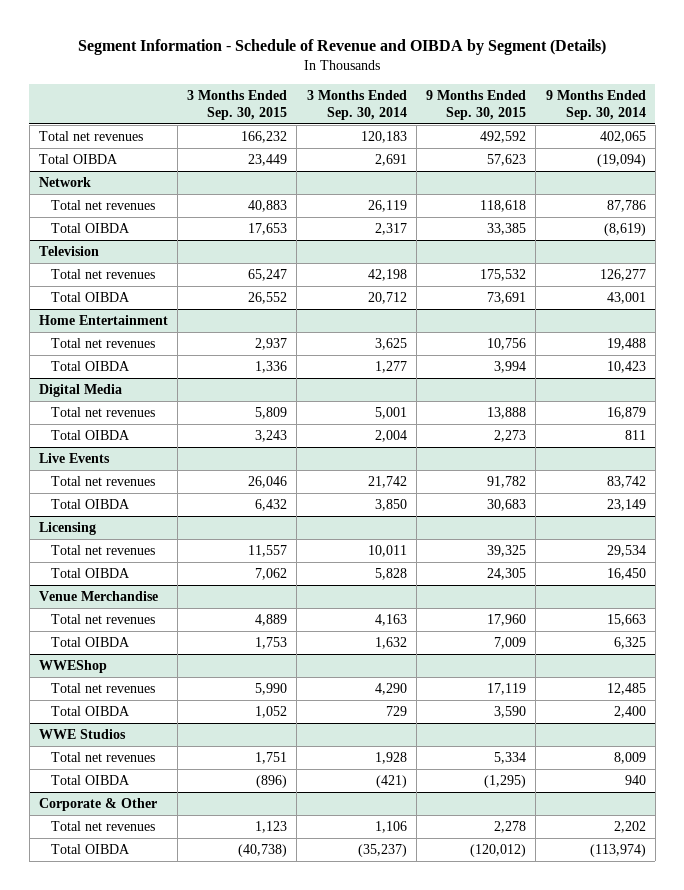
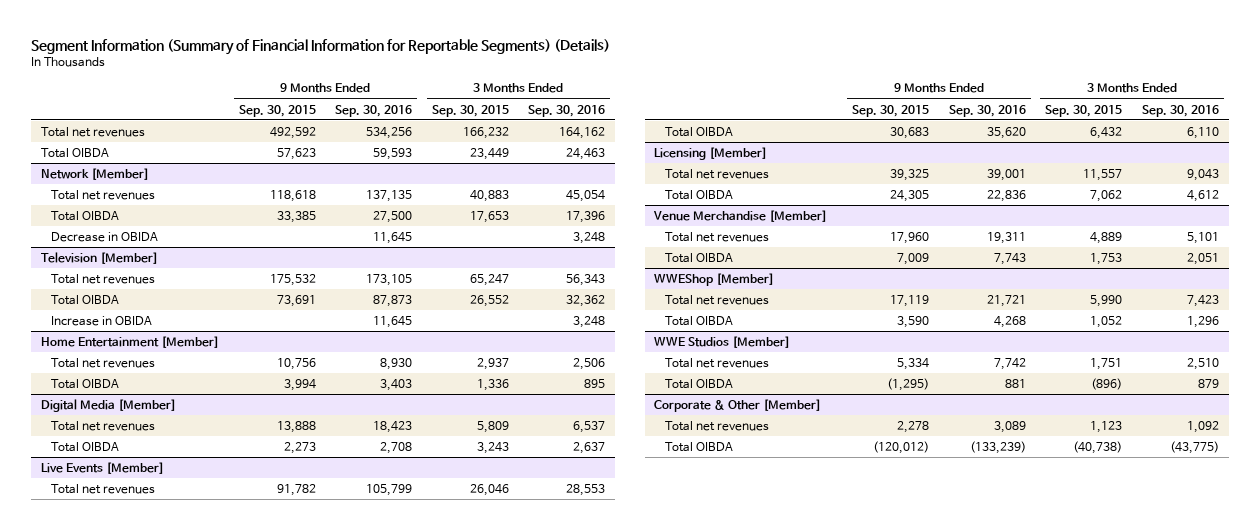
- Segment Information - Schedule of Revenue and OIBDA by Segment (Details)
+ Segment Information (Summary of Financial Information for Reportable Segments) (Details)
- | 3 Months Ended Sep. 30, 2015 | 3 Months Ended Sep. 30, 2014 | 9 Months Ended Sep. 30, 2015 | 9 Months Ended Sep. 30, 2014
+ | 9 Months Ended Sep. 30, 2015 | 9 Months Ended Sep. 30, 2016 | 3 Months Ended Sep. 30, 2015 | 3 Months Ended Sep. 30, 2016
- Network
+ Network [Member]
- Television
+ Decrease in OBIDA | | 11,645 | | 3,248
+ Television [Member]
- Home Entertainment
+ Increase in OBIDA | | 11,645 | | 3,248
+ Home Entertainment [Member]
- Digital Media
+ Digital Media [Member]
- Live Events
+ Live Events [Member]
- Licensing
+ Licensing [Member]
- Venue Merchandise
+ Venue Merchandise [Member]
- WWEShop
+ WWEShop [Member]
- WWE Studios
+ WWE Studios [Member]
- Corporate & Other
+ Corporate & Other [Member]

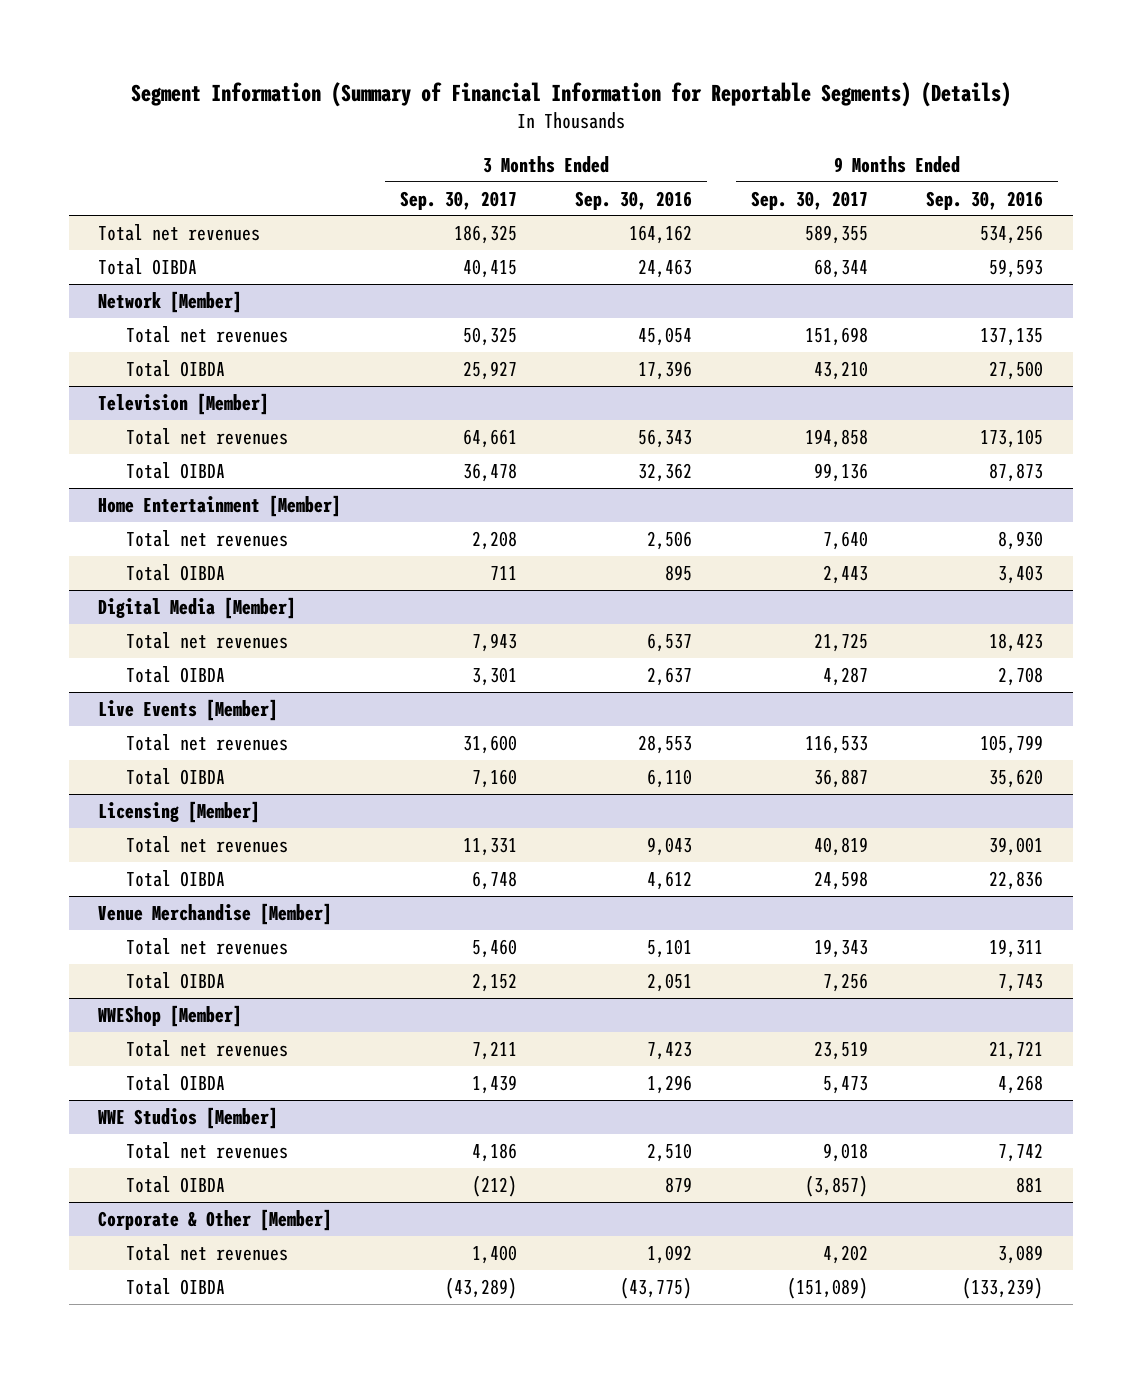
- | 9 Months Ended Sep. 30, 2015 | 9 Months Ended Sep. 30, 2016 | 3 Months Ended Sep. 30, 2015 | 3 Months Ended Sep. 30, 2016
+ | 3 Months Ended Sep. 30, 2017 | 3 Months Ended Sep. 30, 2016 | 9 Months Ended Sep. 30, 2017 | 9 Months Ended Sep. 30, 2016
@ Network [Member]
- Decrease in OBIDA | | 11,645 | | 3,248
@ Television [Member]
- Increase in OBIDA | | 11,645 | | 3,248

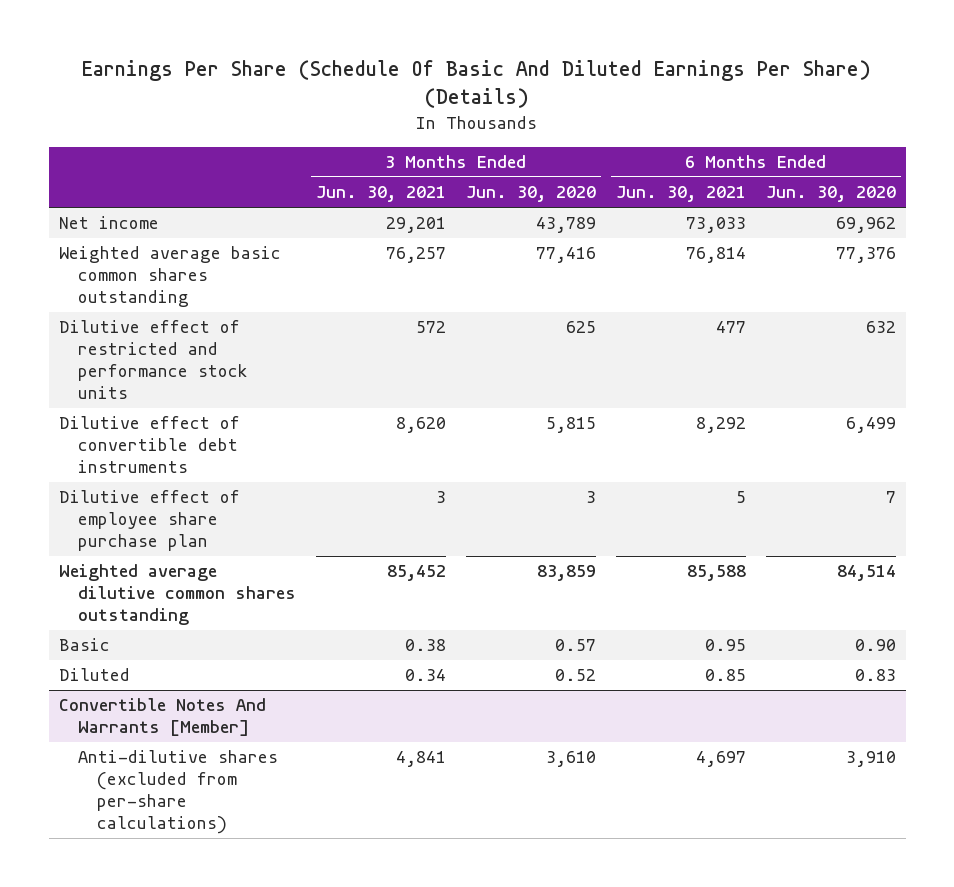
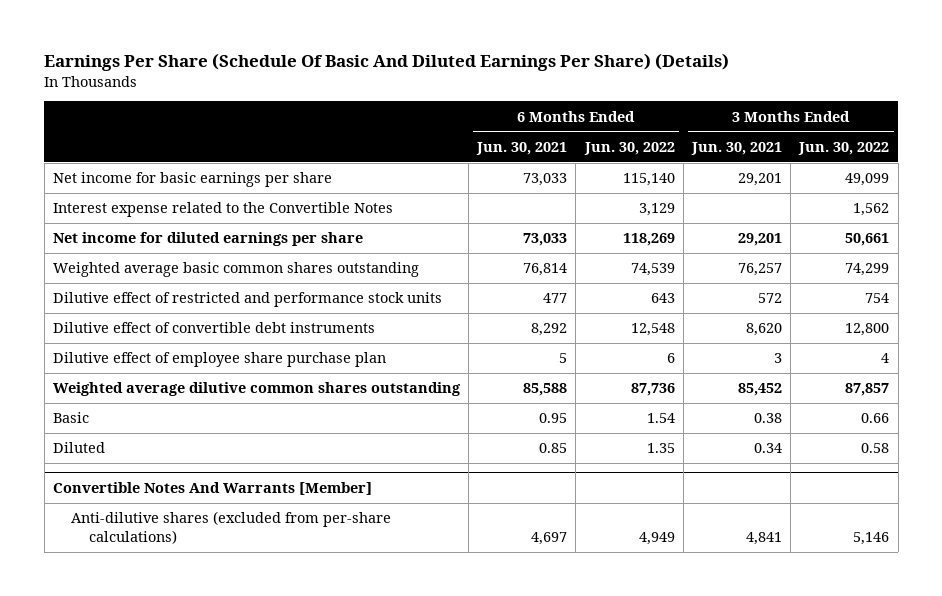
- | 3 Months Ended Jun. 30, 2021 | 3 Months Ended Jun. 30, 2020 | 6 Months Ended Jun. 30, 2021 | 6 Months Ended Jun. 30, 2020
+ | 6 Months Ended Jun. 30, 2021 | 6 Months Ended Jun. 30, 2022 | 3 Months Ended Jun. 30, 2021 | 3 Months Ended Jun. 30, 2022
- Net income | 29,201 | 43,789 | 73,033 | 69,962
+ Net income for basic earnings per share | 73,033 | 115,140 | 29,201 | 49,099
+ Interest expense related to the Convertible Notes | | 3,129 | | 1,562
+ Net income for diluted earnings per share | 73,033 | 118,269 | 29,201 | 50,661

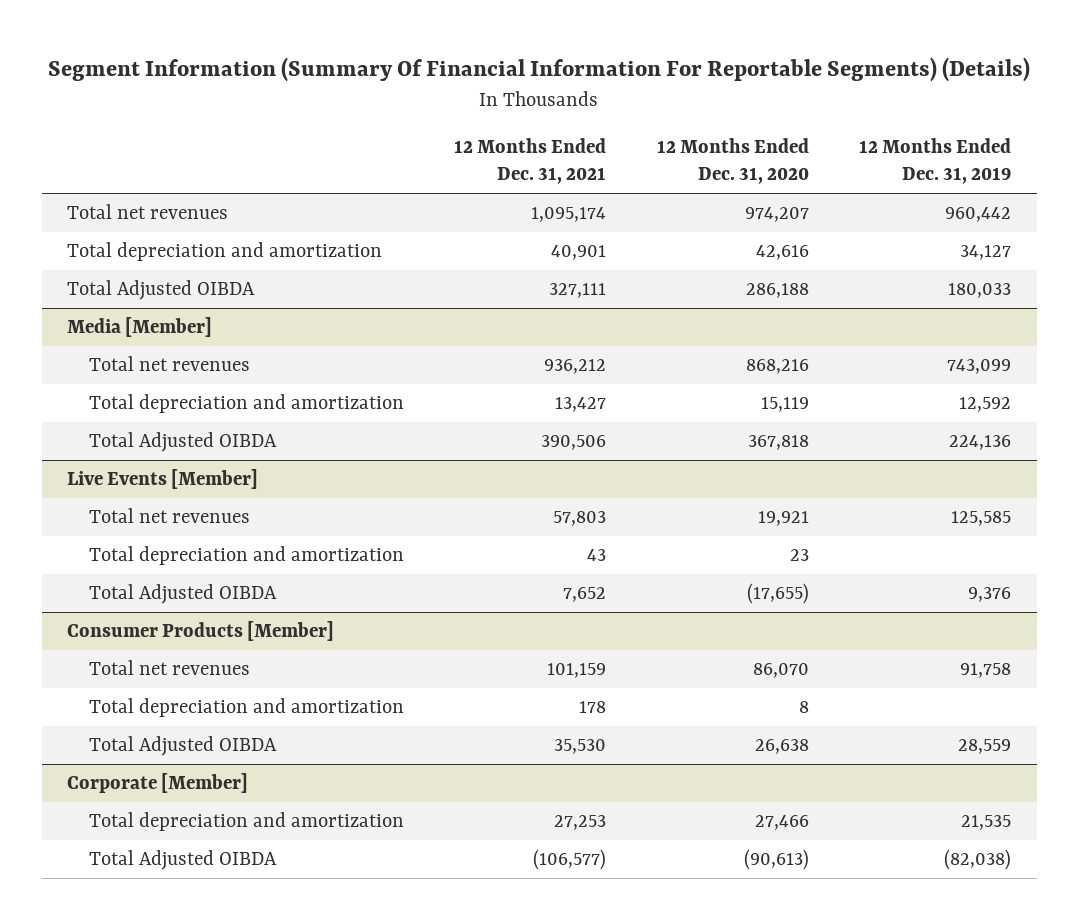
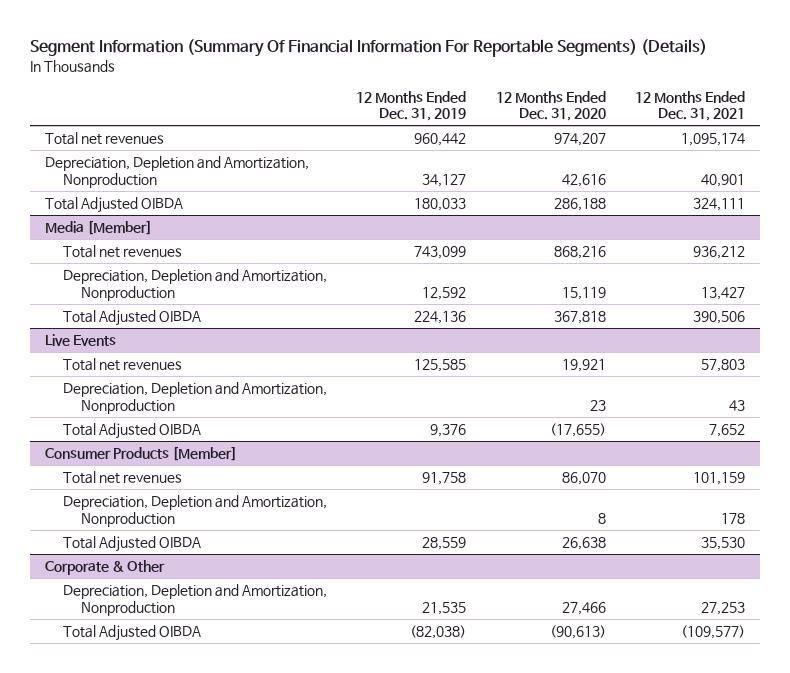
- | 12 Months Ended Dec. 31, 2021 | 12 Months Ended Dec. 31, 2020 | 12 Months Ended Dec. 31, 2019
+ | 12 Months Ended Dec. 31, 2019 | 12 Months Ended Dec. 31, 2020 | 12 Months Ended Dec. 31, 2021
- Total depreciation and amortization | 40,901 | 42,616 | 34,127
- Total Adjusted OIBDA | 327,111 | 286,188 | 180,033
+ Depreciation, Depletion and Amortization, Nonproduction | 34,127 | 42,616 | 40,901
+ Total Adjusted OIBDA | 180,033 | 286,188 | 324,111
@ Media [Member]
- Total depreciation and amortization | 13,427 | 15,119 | 12,592
+ Depreciation, Depletion and Amortization, Nonproduction | 12,592 | 15,119 | 13,427
- Live Events [Member]
+ Live Events
- Total depreciation and amortization | 43 | 23 |
+ Depreciation, Depletion and Amortization, Nonproduction | | 23 | 43
@ Consumer Products [Member]
- Total depreciation and amortization | 178 | 8 |
+ Depreciation, Depletion and Amortization, Nonproduction | | 8 | 178
- Corporate [Member]
- Total depreciation and amortization | 27,253 | 27,466 | 21,535
- Total Adjusted OIBDA | (106,577) | (90,613) | (82,038)
+ Corporate & Other
+ Depreciation, Depletion and Amortization, Nonproduction | 21,535 | 27,466 | 27,253
+ Total Adjusted OIBDA | (82,038) | (90,613) | (109,577)

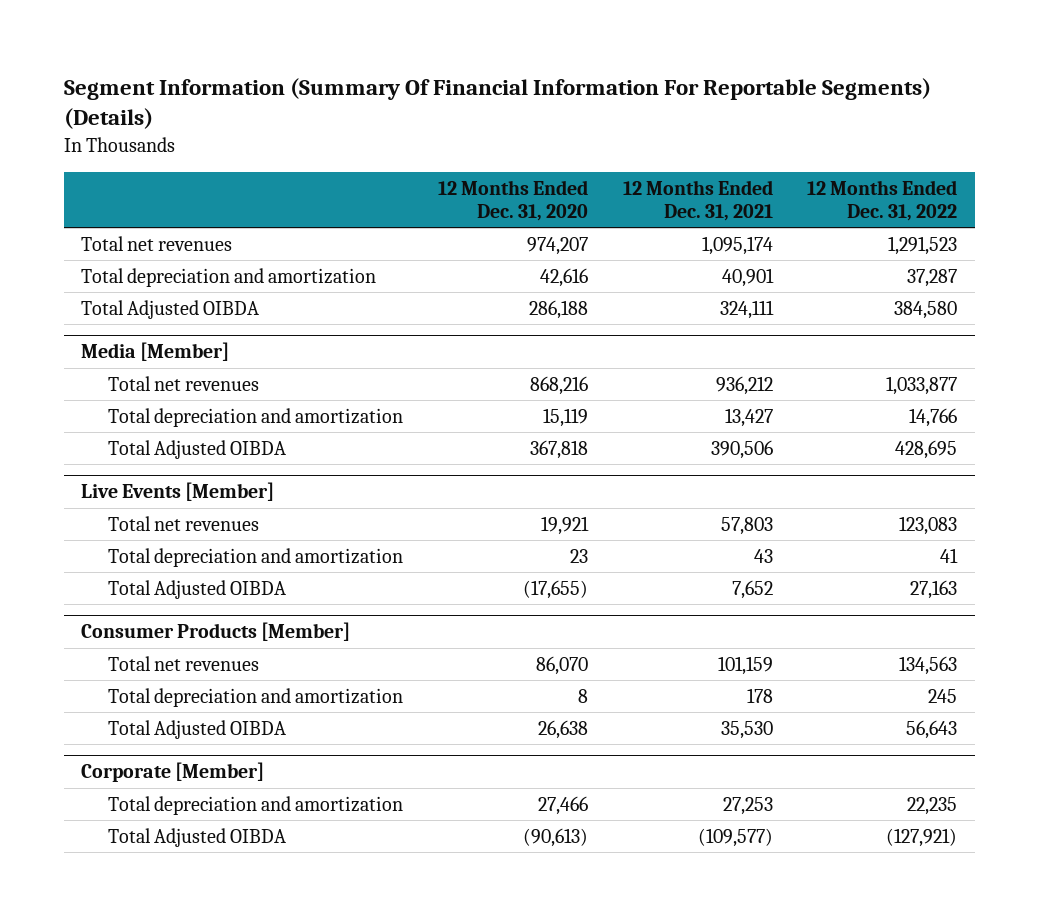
- | 12 Months Ended Dec. 31, 2019 | 12 Months Ended Dec. 31, 2020 | 12 Months Ended Dec. 31, 2021
+ | 12 Months Ended Dec. 31, 2020 | 12 Months Ended Dec. 31, 2021 | 12 Months Ended Dec. 31, 2022
- Depreciation, Depletion and Amortization, Nonproduction | 34,127 | 42,616 | 40,901
+ Total depreciation and amortization | 42,616 | 40,901 | 37,287
@ Media [Member]
- Depreciation, Depletion and Amortization, Nonproduction | 12,592 | 15,119 | 13,427
+ Total depreciation and amortization | 15,119 | 13,427 | 14,766
- Live Events
+ Live Events [Member]
- Depreciation, Depletion and Amortization, Nonproduction | | 23 | 43
+ Total depreciation and amortization | 23 | 43 | 41
@ Consumer Products [Member]
- Depreciation, Depletion and Amortization, Nonproduction | | 8 | 178
+ Total depreciation and amortization | 8 | 178 | 245
- Corporate & Other
- Depreciation, Depletion and Amortization, Nonproduction | 21,535 | 27,466 | 27,253
+ Corporate [Member]
+ Total depreciation and amortization | 27,466 | 27,253 | 22,235

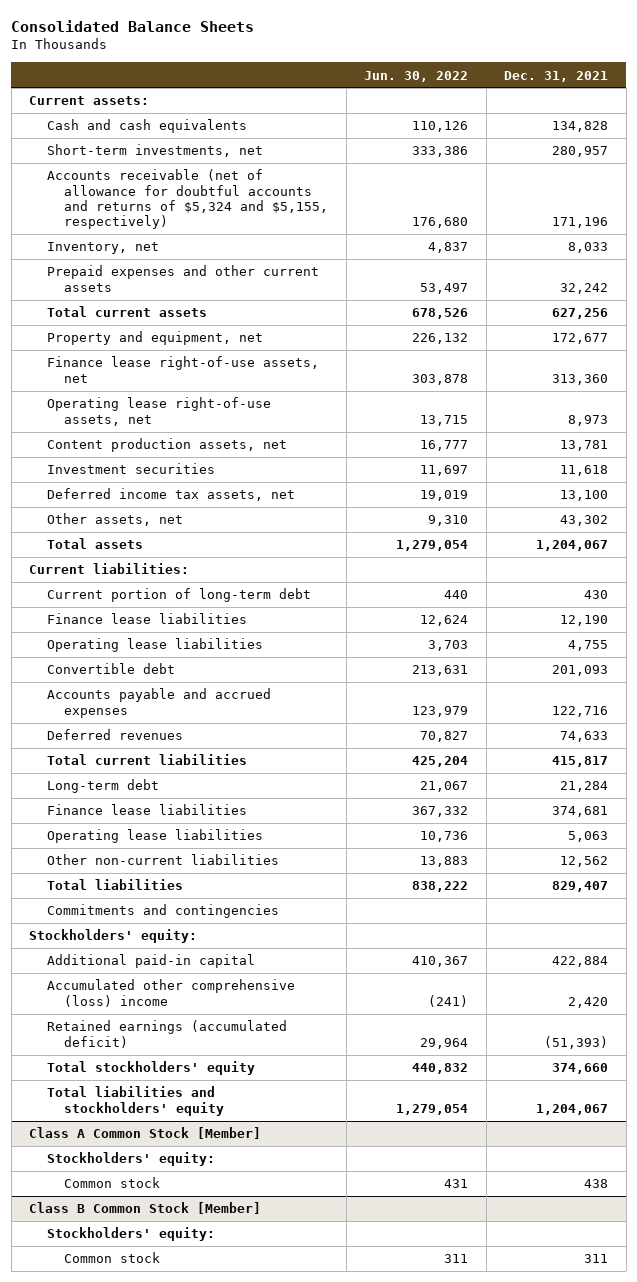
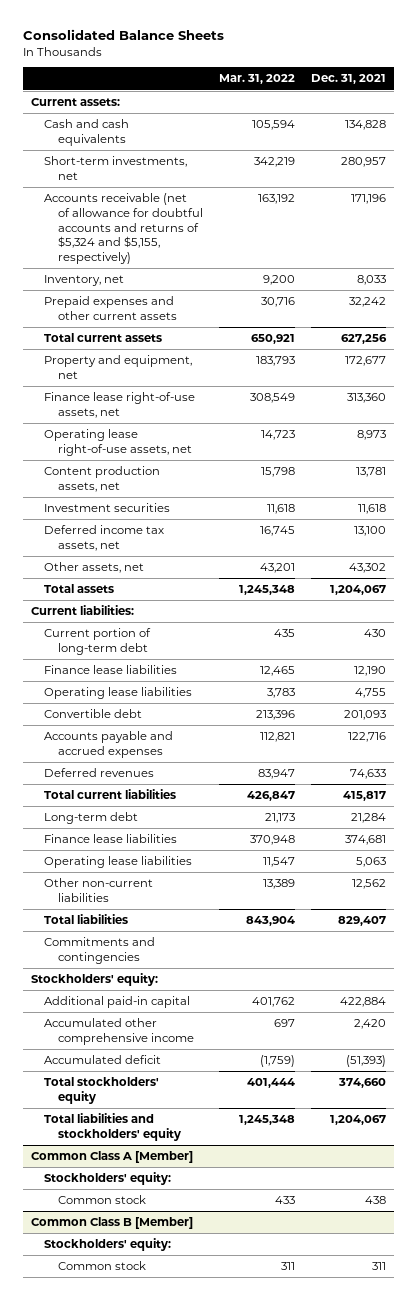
- | Jun. 30, 2022 | Dec. 31, 2021
+ | Mar. 31, 2022 | Dec. 31, 2021
- Accumulated other comprehensive (loss) income | (241) | 2,420
- Retained earnings (accumulated deficit) | 29,964 | (51,393)
+ Accumulated other comprehensive income | 697 | 2,420
+ Accumulated deficit | (1,759) | (51,393)
- Class A Common Stock [Member]
+ Common Class A [Member]
- Class B Common Stock [Member]
+ Common Class B [Member]

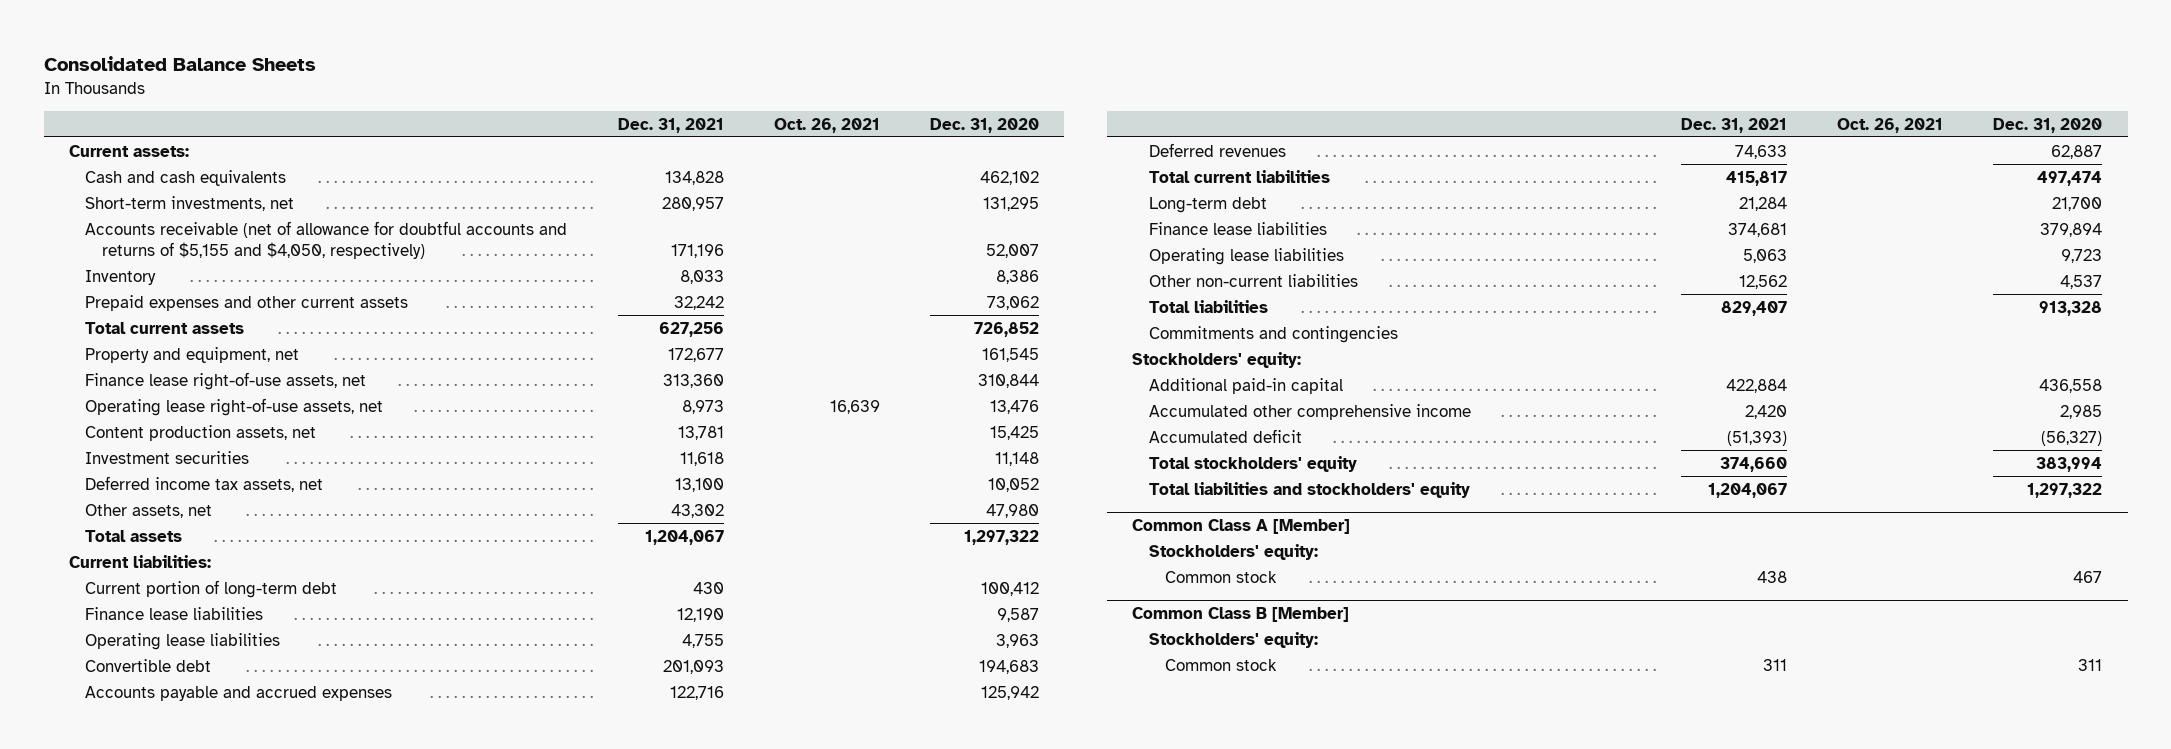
- | Mar. 31, 2022 | Dec. 31, 2021
+ | Dec. 31, 2021 | Oct. 26, 2021 | Dec. 31, 2020
- Accounts receivable (net of allowance for doubtful accounts and returns of $5,324 and $5,155, respectively) | 163,192 | 171,196
- Inventory, net | 9,200 | 8,033
+ Accounts receivable (net of allowance for doubtful accounts and returns of $5,155 and $4,050, respectively) | 171,196 | | 52,007
+ Inventory | 8,033 | | 8,386

